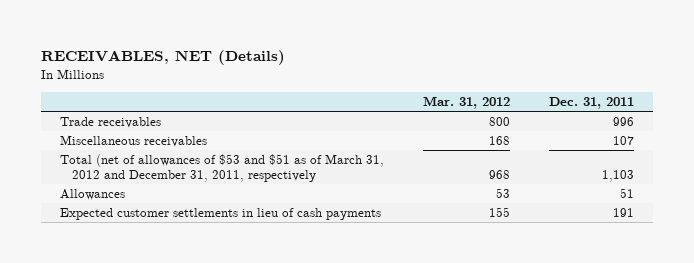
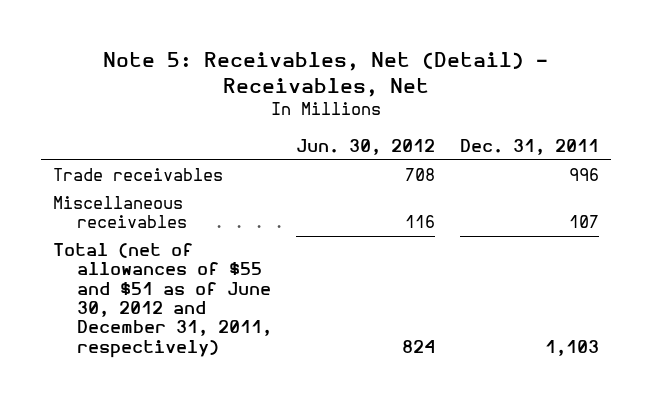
- RECEIVABLES, NET (Details)
+ Note 5: Receivables, Net (Detail) - Receivables, Net
- | Mar. 31, 2012 | Dec. 31, 2011
+ | Jun. 30, 2012 | Dec. 31, 2011
- Total (net of allowances of $53 and $51 as of March 31, 2012 and December 31, 2011, respectively | 968 | 1,103
- Allowances | 53 | 51
- Expected customer settlements in lieu of cash payments | 155 | 191
+ Total (net of allowances of $55 and $51 as of June 30, 2012 and December 31, 2011, respectively) | 824 | 1,103

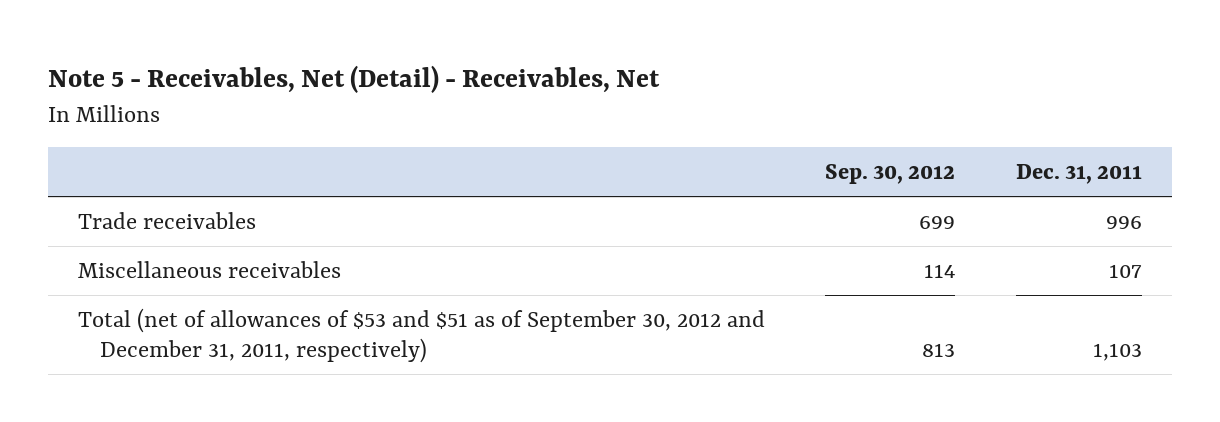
- Note 5: Receivables, Net (Detail) - Receivables, Net
+ Note 5 - Receivables, Net (Detail) - Receivables, Net
- | Jun. 30, 2012 | Dec. 31, 2011
+ | Sep. 30, 2012 | Dec. 31, 2011
- Total (net of allowances of $55 and $51 as of June 30, 2012 and December 31, 2011, respectively) | 824 | 1,103
+ Total (net of allowances of $53 and $51 as of September 30, 2012 and December 31, 2011, respectively) | 813 | 1,103

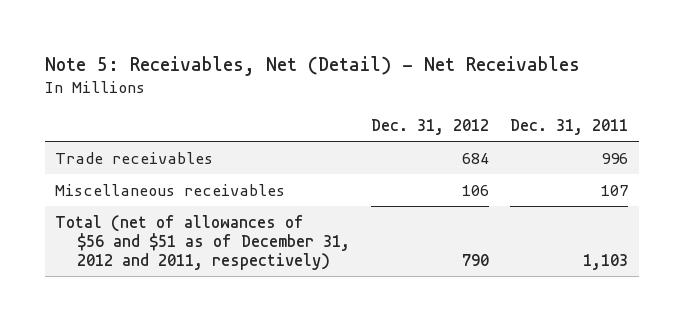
- Note 5 - Receivables, Net (Detail) - Receivables, Net
+ Note 5: Receivables, Net (Detail) - Net Receivables
- | Sep. 30, 2012 | Dec. 31, 2011
+ | Dec. 31, 2012 | Dec. 31, 2011
- Total (net of allowances of $53 and $51 as of September 30, 2012 and December 31, 2011, respectively) | 813 | 1,103
+ Total (net of allowances of $56 and $51 as of December 31, 2012 and 2011, respectively) | 790 | 1,103

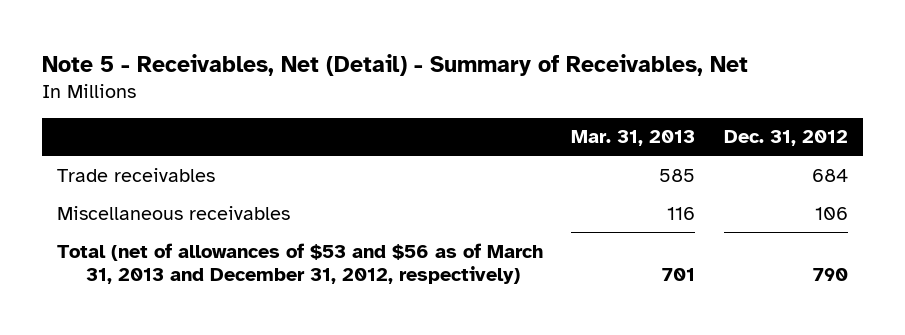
- Note 5: Receivables, Net (Detail) - Net Receivables
+ Note 5 - Receivables, Net (Detail) - Summary of Receivables, Net
- | Dec. 31, 2012 | Dec. 31, 2011
+ | Mar. 31, 2013 | Dec. 31, 2012
- Total (net of allowances of $56 and $51 as of December 31, 2012 and 2011, respectively) | 790 | 1,103
+ Total (net of allowances of $53 and $56 as of March 31, 2013 and December 31, 2012, respectively) | 701 | 790

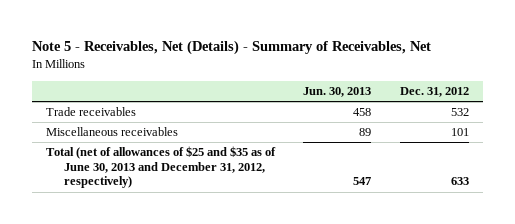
- Note 5 - Receivables, Net (Detail) - Summary of Receivables, Net
+ Note 5 - Receivables, Net (Details) - Summary of Receivables, Net
- | Mar. 31, 2013 | Dec. 31, 2012
+ | Jun. 30, 2013 | Dec. 31, 2012
- Trade receivables | 585 | 684
- Miscellaneous receivables | 116 | 106
- Total (net of allowances of $53 and $56 as of March 31, 2013 and December 31, 2012, respectively) | 701 | 790
+ Trade receivables | 458 | 532
+ Miscellaneous receivables | 89 | 101
+ Total (net of allowances of $25 and $35 as of June 30, 2013 and December 31, 2012, respectively) | 547 | 633

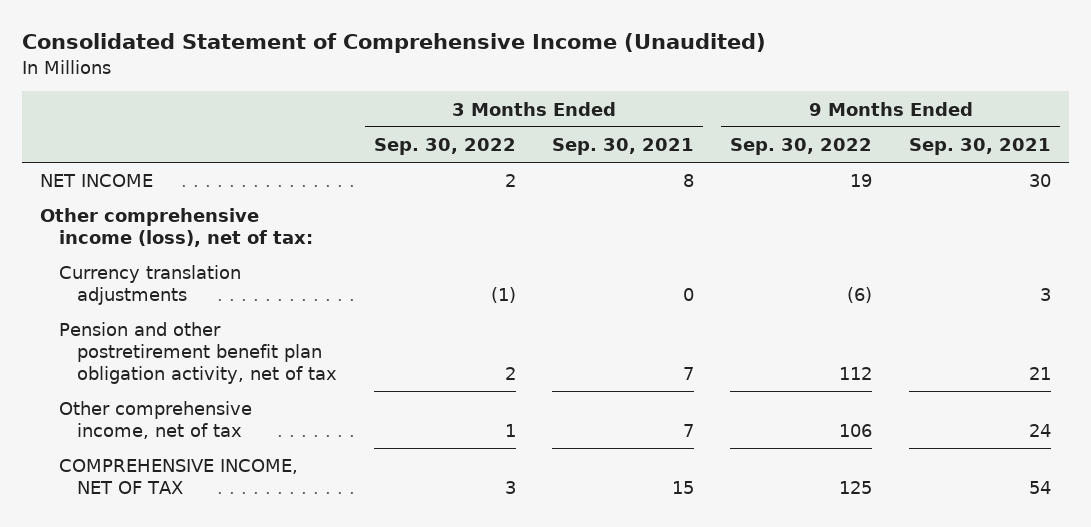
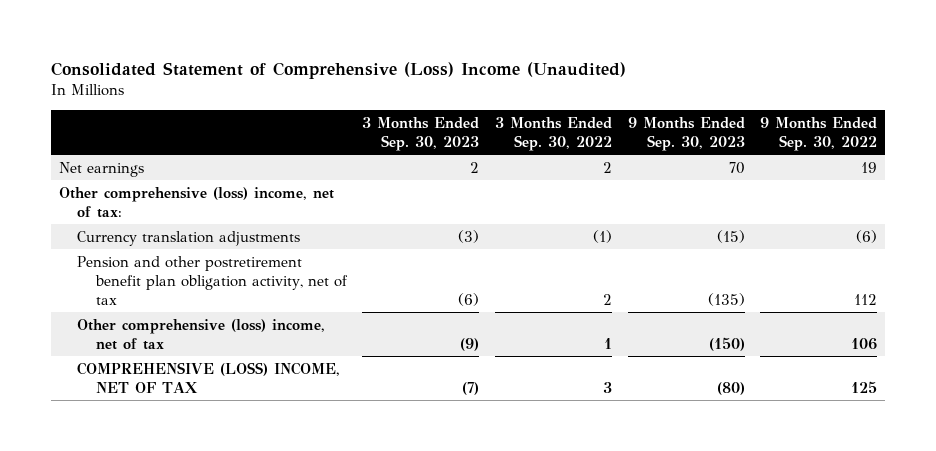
- Consolidated Statement of Comprehensive Income (Unaudited)
+ Consolidated Statement of Comprehensive (Loss) Income (Unaudited)
- | 3 Months Ended Sep. 30, 2022 | 3 Months Ended Sep. 30, 2021 | 9 Months Ended Sep. 30, 2022 | 9 Months Ended Sep. 30, 2021
+ | 3 Months Ended Sep. 30, 2023 | 3 Months Ended Sep. 30, 2022 | 9 Months Ended Sep. 30, 2023 | 9 Months Ended Sep. 30, 2022
- NET INCOME | 2 | 8 | 19 | 30
- Other comprehensive income (loss), net of tax:
+ Net earnings | 2 | 2 | 70 | 19
+ Other comprehensive (loss) income, net of tax:
- Other comprehensive income, net of tax | 1 | 7 | 106 | 24
- COMPREHENSIVE INCOME, NET OF TAX | 3 | 15 | 125 | 54
+ Other comprehensive (loss) income, net of tax | (9) | 1 | (150) | 106
+ COMPREHENSIVE (LOSS) INCOME, NET OF TAX | (7) | 3 | (80) | 125

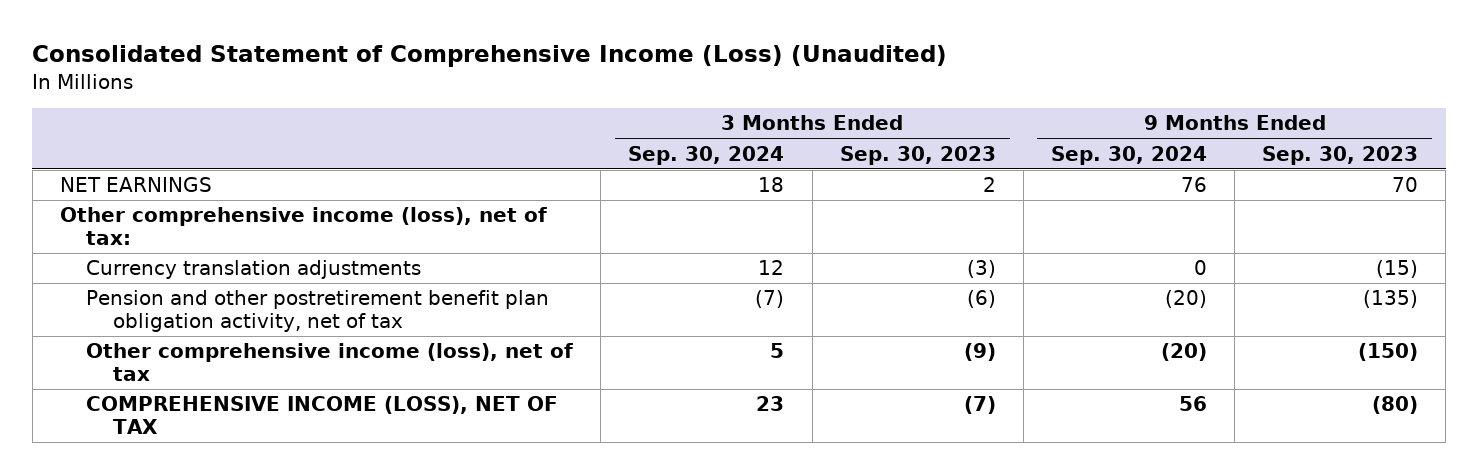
- Consolidated Statement of Comprehensive (Loss) Income (Unaudited)
+ Consolidated Statement of Comprehensive Income (Loss) (Unaudited)
- | 3 Months Ended Sep. 30, 2023 | 3 Months Ended Sep. 30, 2022 | 9 Months Ended Sep. 30, 2023 | 9 Months Ended Sep. 30, 2022
+ | 3 Months Ended Sep. 30, 2024 | 3 Months Ended Sep. 30, 2023 | 9 Months Ended Sep. 30, 2024 | 9 Months Ended Sep. 30, 2023
- Net earnings | 2 | 2 | 70 | 19
- Other comprehensive (loss) income, net of tax:
+ NET EARNINGS | 18 | 2 | 76 | 70
+ Other comprehensive income (loss), net of tax:
- Other comprehensive (loss) income, net of tax | (9) | 1 | (150) | 106
- COMPREHENSIVE (LOSS) INCOME, NET OF TAX | (7) | 3 | (80) | 125
+ Other comprehensive income (loss), net of tax | 5 | (9) | (20) | (150)
+ COMPREHENSIVE INCOME (LOSS), NET OF TAX | 23 | (7) | 56 | (80)

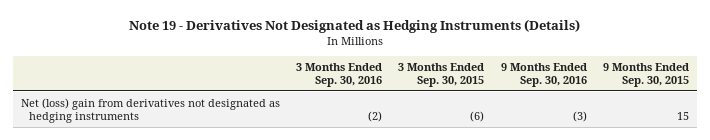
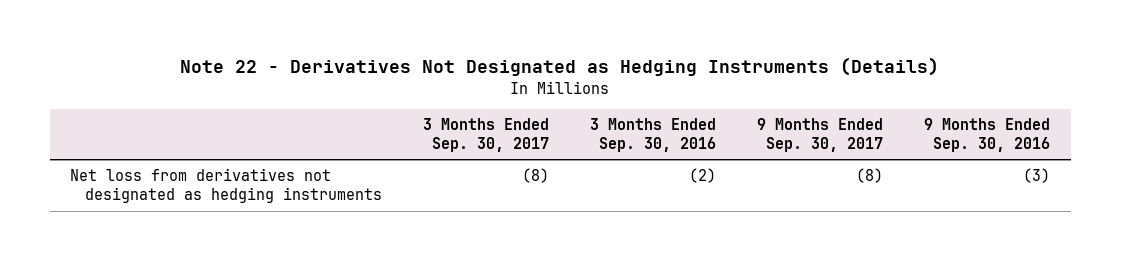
- Note 19 - Derivatives Not Designated as Hedging Instruments (Details)
+ Note 22 - Derivatives Not Designated as Hedging Instruments (Details)
- | 3 Months Ended Sep. 30, 2016 | 3 Months Ended Sep. 30, 2015 | 9 Months Ended Sep. 30, 2016 | 9 Months Ended Sep. 30, 2015
+ | 3 Months Ended Sep. 30, 2017 | 3 Months Ended Sep. 30, 2016 | 9 Months Ended Sep. 30, 2017 | 9 Months Ended Sep. 30, 2016
- Net (loss) gain from derivatives not designated as hedging instruments | (2) | (6) | (3) | 15
+ Net loss from derivatives not designated as hedging instruments | (8) | (2) | (8) | (3)

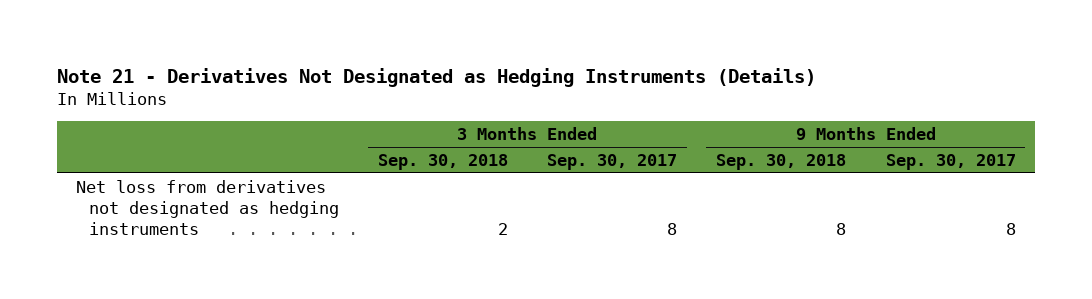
- Note 22 - Derivatives Not Designated as Hedging Instruments (Details)
+ Note 21 - Derivatives Not Designated as Hedging Instruments (Details)
- | 3 Months Ended Sep. 30, 2017 | 3 Months Ended Sep. 30, 2016 | 9 Months Ended Sep. 30, 2017 | 9 Months Ended Sep. 30, 2016
+ | 3 Months Ended Sep. 30, 2018 | 3 Months Ended Sep. 30, 2017 | 9 Months Ended Sep. 30, 2018 | 9 Months Ended Sep. 30, 2017
- Net loss from derivatives not designated as hedging instruments | (8) | (2) | (8) | (3)
+ Net loss from derivatives not designated as hedging instruments | 2 | 8 | 8 | 8

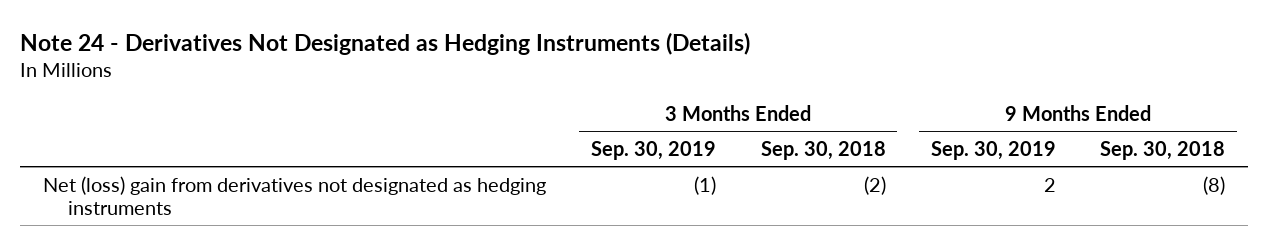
- Note 21 - Derivatives Not Designated as Hedging Instruments (Details)
+ Note 24 - Derivatives Not Designated as Hedging Instruments (Details)
- | 3 Months Ended Sep. 30, 2018 | 3 Months Ended Sep. 30, 2017 | 9 Months Ended Sep. 30, 2018 | 9 Months Ended Sep. 30, 2017
+ | 3 Months Ended Sep. 30, 2019 | 3 Months Ended Sep. 30, 2018 | 9 Months Ended Sep. 30, 2019 | 9 Months Ended Sep. 30, 2018
- Net loss from derivatives not designated as hedging instruments | 2 | 8 | 8 | 8
+ Net (loss) gain from derivatives not designated as hedging instruments | (1) | (2) | 2 | (8)

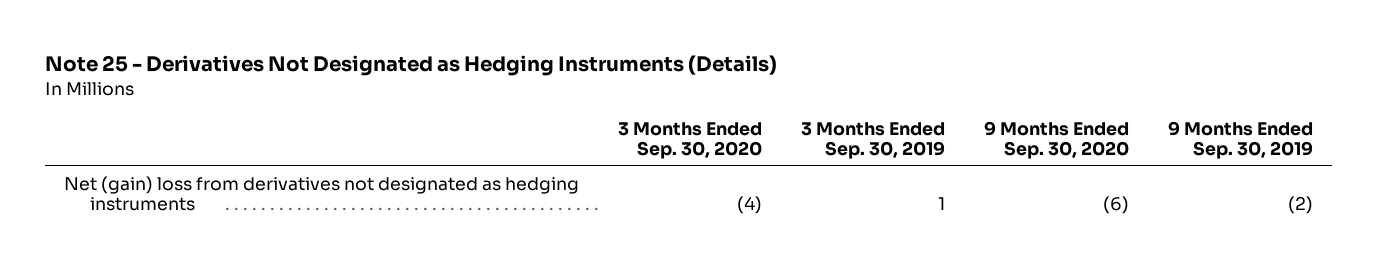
- Note 24 - Derivatives Not Designated as Hedging Instruments (Details)
+ Note 25 - Derivatives Not Designated as Hedging Instruments (Details)
- | 3 Months Ended Sep. 30, 2019 | 3 Months Ended Sep. 30, 2018 | 9 Months Ended Sep. 30, 2019 | 9 Months Ended Sep. 30, 2018
+ | 3 Months Ended Sep. 30, 2020 | 3 Months Ended Sep. 30, 2019 | 9 Months Ended Sep. 30, 2020 | 9 Months Ended Sep. 30, 2019
- Net (loss) gain from derivatives not designated as hedging instruments | (1) | (2) | 2 | (8)
+ Net (gain) loss from derivatives not designated as hedging instruments | (4) | 1 | (6) | (2)

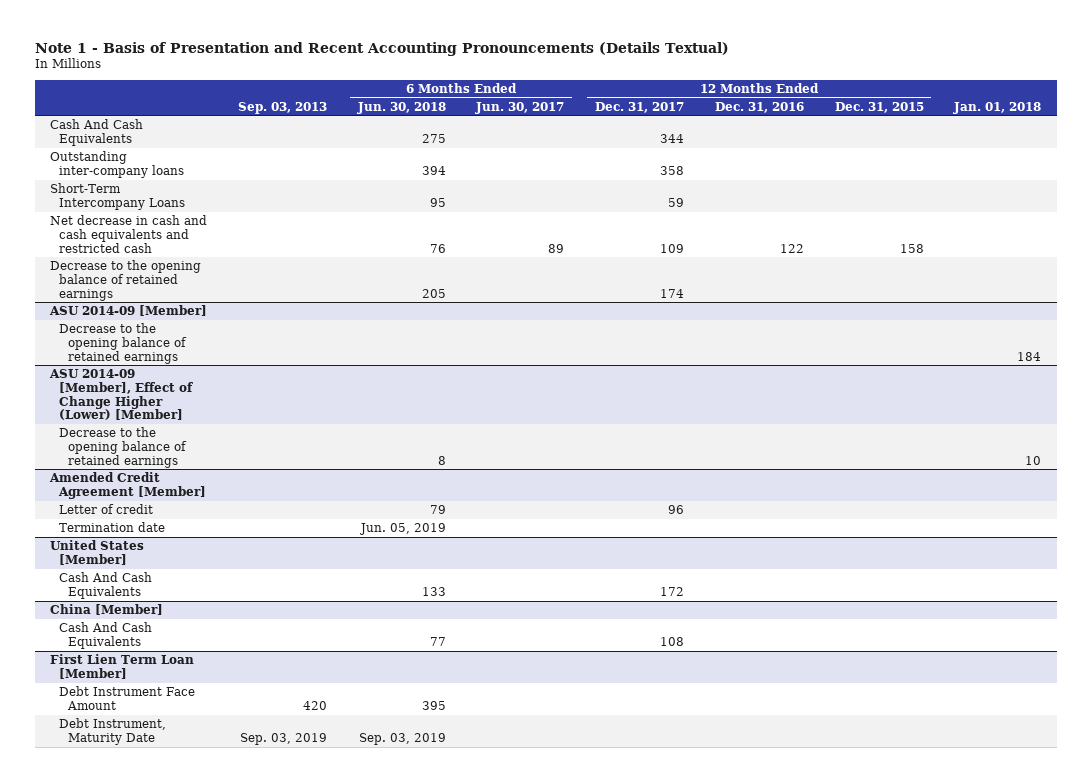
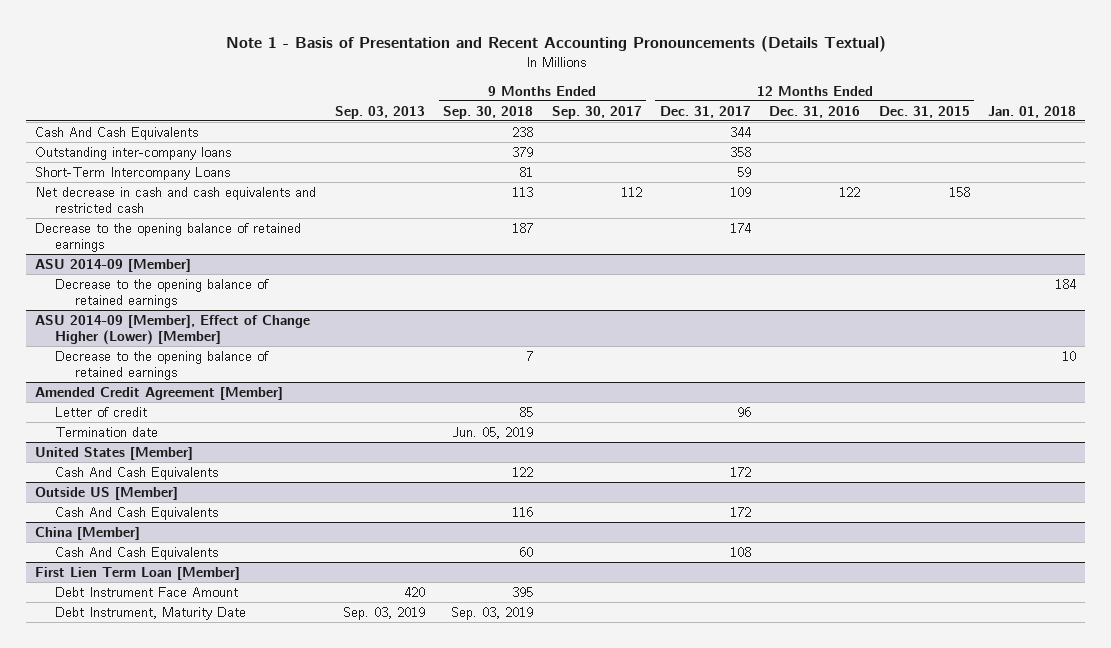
- | Sep. 03, 2013 | 6 Months Ended Jun. 30, 2018 | 6 Months Ended Jun. 30, 2017 | 12 Months Ended Dec. 31, 2017 | 12 Months Ended Dec. 31, 2016 | 12 Months Ended Dec. 31, 2015 | Jan. 01, 2018
+ | Sep. 03, 2013 | 9 Months Ended Sep. 30, 2018 | 9 Months Ended Sep. 30, 2017 | 12 Months Ended Dec. 31, 2017 | 12 Months Ended Dec. 31, 2016 | 12 Months Ended Dec. 31, 2015 | Jan. 01, 2018
+ Outside US [Member]
+ Cash And Cash Equivalents | | 116 | | 172 | | |

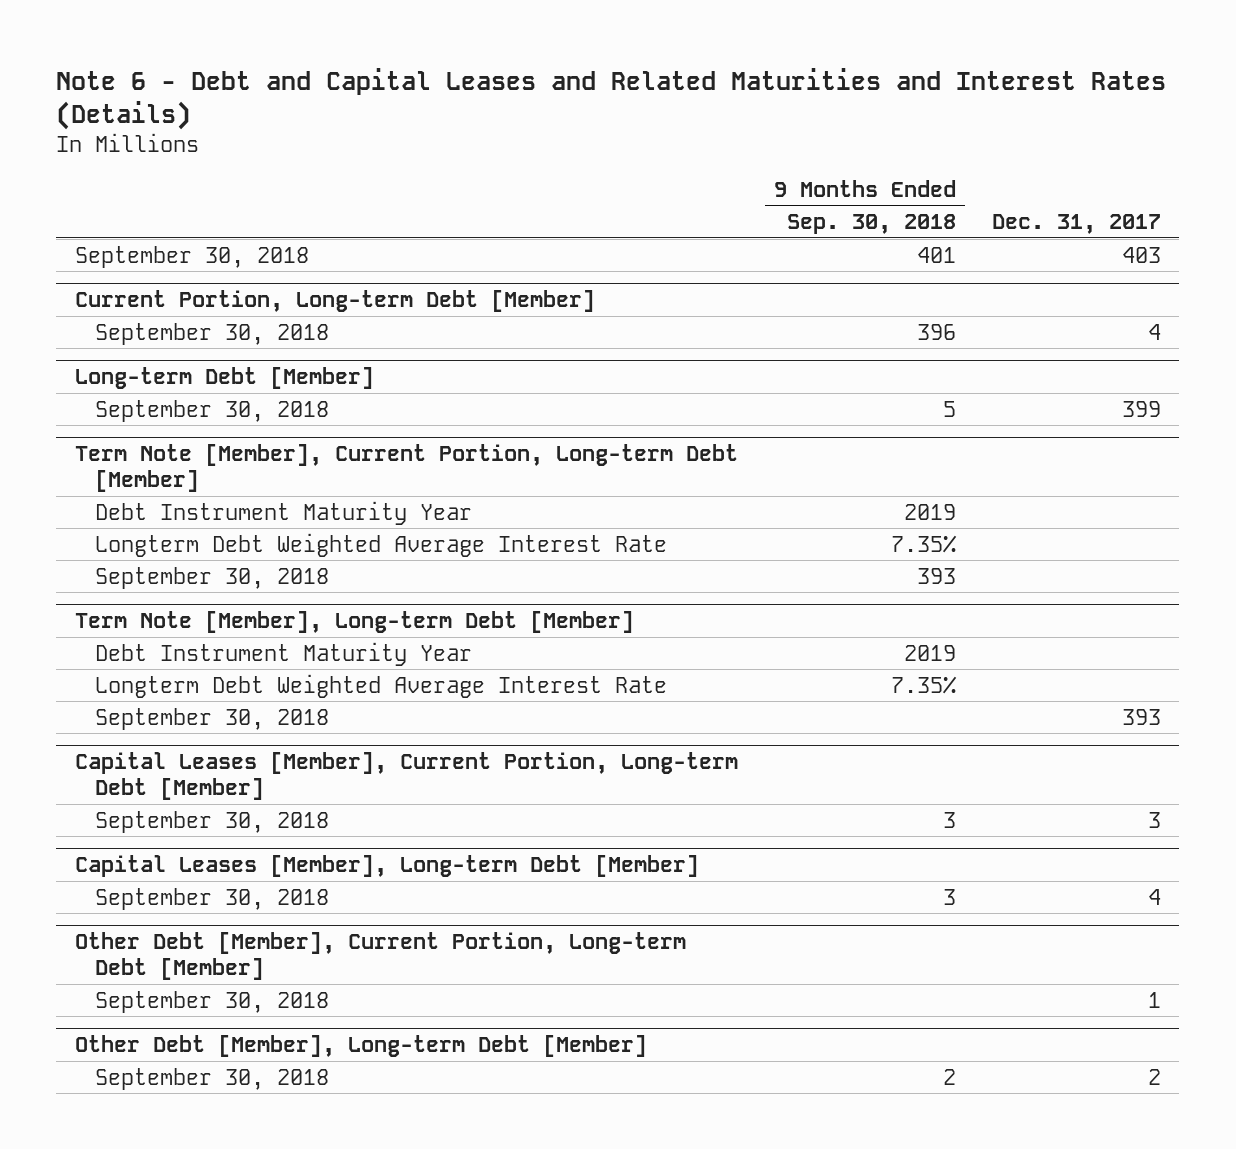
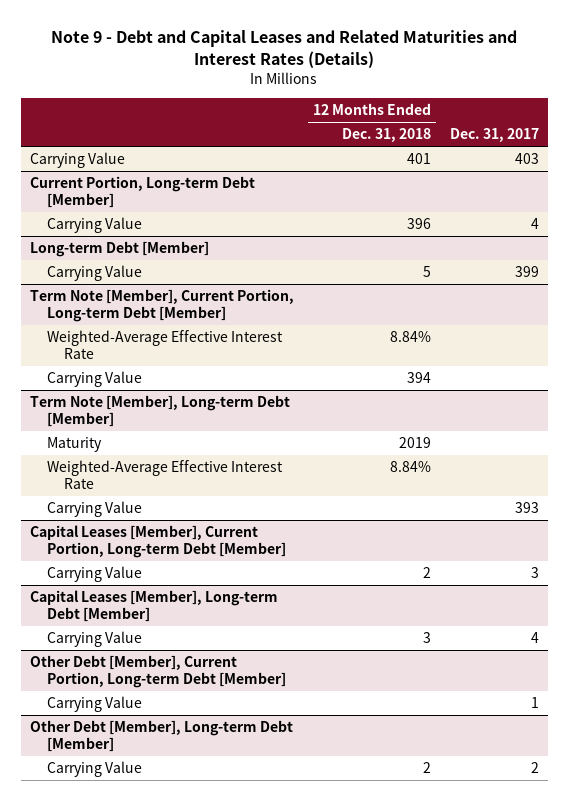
- Note 6 - Debt and Capital Leases and Related Maturities and Interest Rates (Details)
+ Note 9 - Debt and Capital Leases and Related Maturities and Interest Rates (Details)
- | 9 Months Ended Sep. 30, 2018 | Dec. 31, 2017
+ | 12 Months Ended Dec. 31, 2018 | Dec. 31, 2017
- September 30, 2018 | 401 | 403
+ Carrying Value | 401 | 403
@ Current Portion, Long-term Debt [Member]
- September 30, 2018 | 396 | 4
+ Carrying Value | 396 | 4
@ Long-term Debt [Member]
- September 30, 2018 | 5 | 399
+ Carrying Value | 5 | 399
@ Term Note [Member], Current Portion, Long-term Debt [Member]
- Debt Instrument Maturity Year | 2019 |
- Longterm Debt Weighted Average Interest Rate | 7.35% |
- September 30, 2018 | 393 |
+ Weighted-Average Effective Interest Rate | 8.84% |
+ Carrying Value | 394 |
@ Term Note [Member], Long-term Debt [Member]
- Debt Instrument Maturity Year | 2019 |
- Longterm Debt Weighted Average Interest Rate | 7.35% |
- September 30, 2018 | | 393
+ Maturity | 2019 |
+ Weighted-Average Effective Interest Rate | 8.84% |
+ Carrying Value | | 393
@ Capital Leases [Member], Current Portion, Long-term Debt [Member]
- September 30, 2018 | 3 | 3
+ Carrying Value | 2 | 3
@ Capital Leases [Member], Long-term Debt [Member]
- September 30, 2018 | 3 | 4
+ Carrying Value | 3 | 4
@ Other Debt [Member], Current Portion, Long-term Debt [Member]
- September 30, 2018 | | 1
+ Carrying Value | | 1
@ Other Debt [Member], Long-term Debt [Member]
- September 30, 2018 | 2 | 2
+ Carrying Value | 2 | 2

